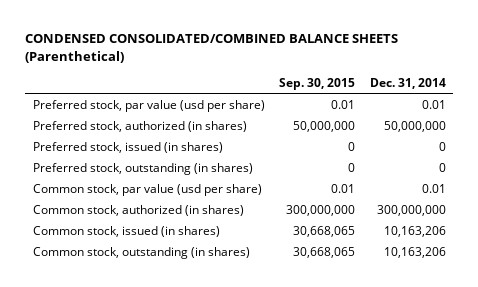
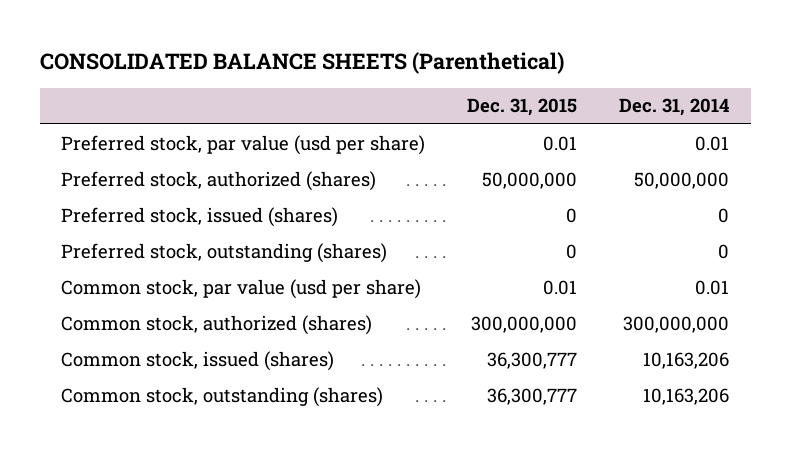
- CONDENSED CONSOLIDATED/COMBINED BALANCE SHEETS (Parenthetical)
+ CONSOLIDATED BALANCE SHEETS (Parenthetical)
- | Sep. 30, 2015 | Dec. 31, 2014
+ | Dec. 31, 2015 | Dec. 31, 2014
- Preferred stock, authorized (in shares) | 50,000,000 | 50,000,000
- Preferred stock, issued (in shares) | 0 | 0
- Preferred stock, outstanding (in shares) | 0 | 0
+ Preferred stock, authorized (shares) | 50,000,000 | 50,000,000
+ Preferred stock, issued (shares) | 0 | 0
+ Preferred stock, outstanding (shares) | 0 | 0
- Common stock, authorized (in shares) | 300,000,000 | 300,000,000
- Common stock, issued (in shares) | 30,668,065 | 10,163,206
- Common stock, outstanding (in shares) | 30,668,065 | 10,163,206
+ Common stock, authorized (shares) | 300,000,000 | 300,000,000
+ Common stock, issued (shares) | 36,300,777 | 10,163,206
+ Common stock, outstanding (shares) | 36,300,777 | 10,163,206

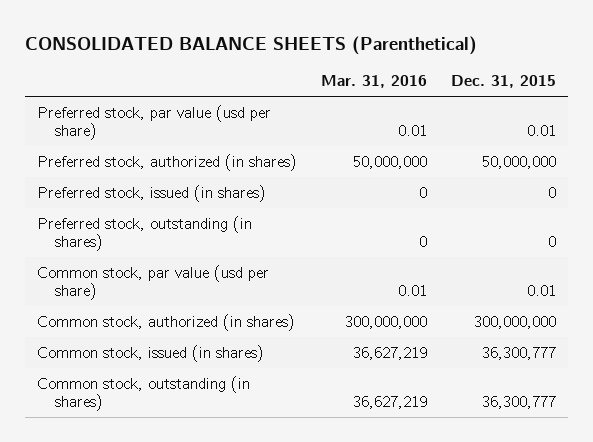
- | Dec. 31, 2015 | Dec. 31, 2014
+ | Mar. 31, 2016 | Dec. 31, 2015
- Preferred stock, authorized (shares) | 50,000,000 | 50,000,000
- Preferred stock, issued (shares) | 0 | 0
- Preferred stock, outstanding (shares) | 0 | 0
+ Preferred stock, authorized (in shares) | 50,000,000 | 50,000,000
+ Preferred stock, issued (in shares) | 0 | 0
+ Preferred stock, outstanding (in shares) | 0 | 0
- Common stock, authorized (shares) | 300,000,000 | 300,000,000
- Common stock, issued (shares) | 36,300,777 | 10,163,206
- Common stock, outstanding (shares) | 36,300,777 | 10,163,206
+ Common stock, authorized (in shares) | 300,000,000 | 300,000,000
+ Common stock, issued (in shares) | 36,627,219 | 36,300,777
+ Common stock, outstanding (in shares) | 36,627,219 | 36,300,777

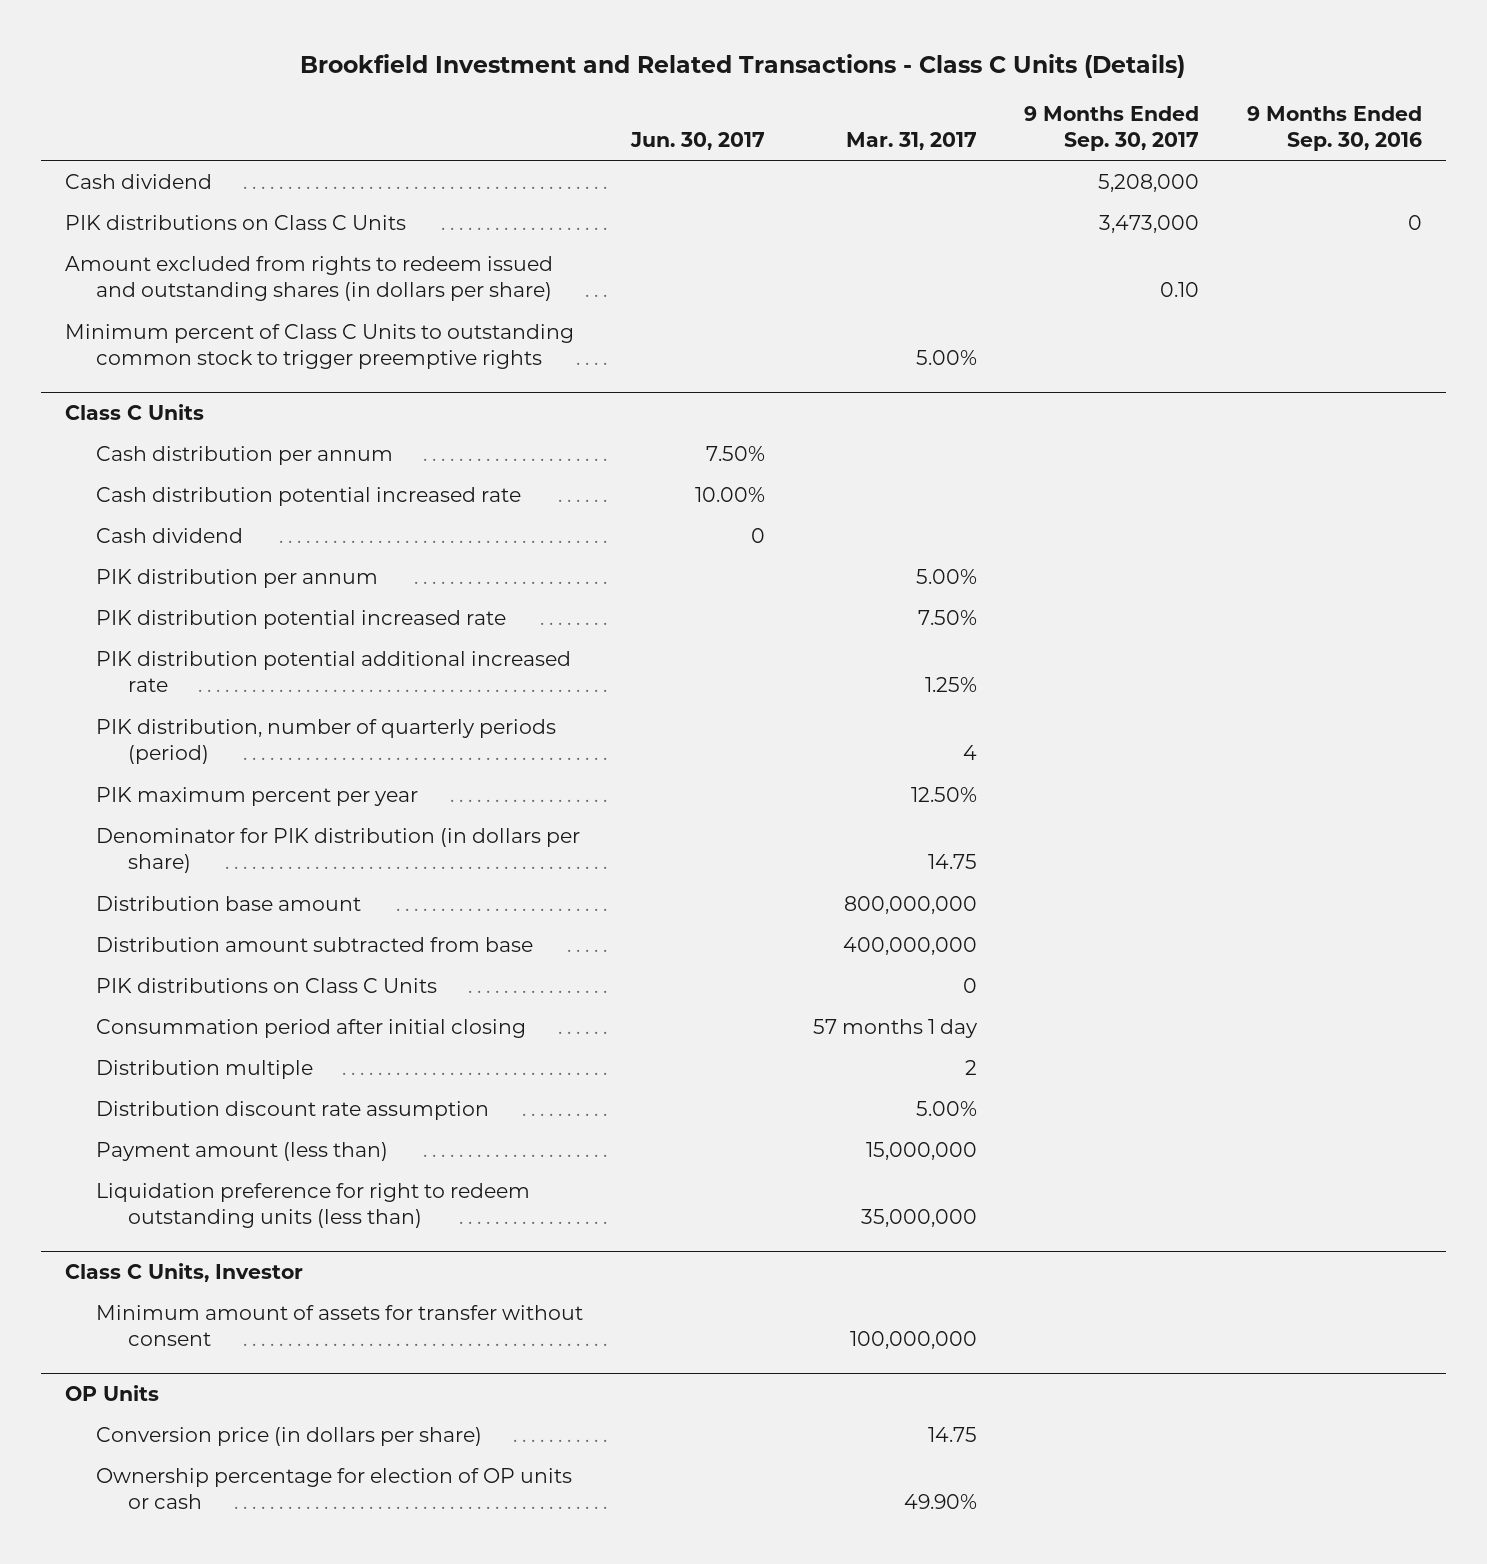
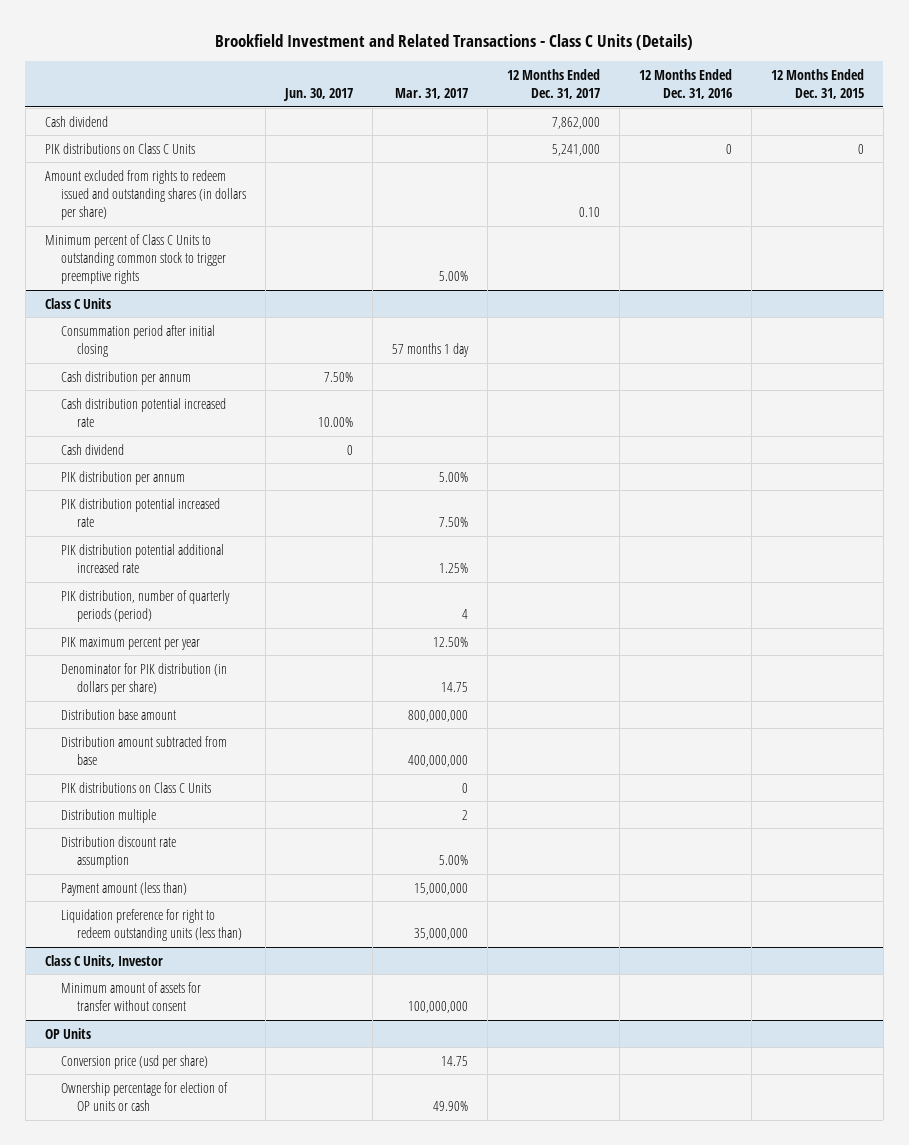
- | Jun. 30, 2017 | Mar. 31, 2017 | 9 Months Ended Sep. 30, 2017 | 9 Months Ended Sep. 30, 2016
+ | Jun. 30, 2017 | Mar. 31, 2017 | 12 Months Ended Dec. 31, 2017 | 12 Months Ended Dec. 31, 2016 | 12 Months Ended Dec. 31, 2015
@ Class C Units
moved up: Consummation period after initial closing | | 57 months 1 day | | |
@ OP Units
- Conversion price (in dollars per share) | | 14.75 | |
+ Conversion price (usd per share) | | 14.75 | | |

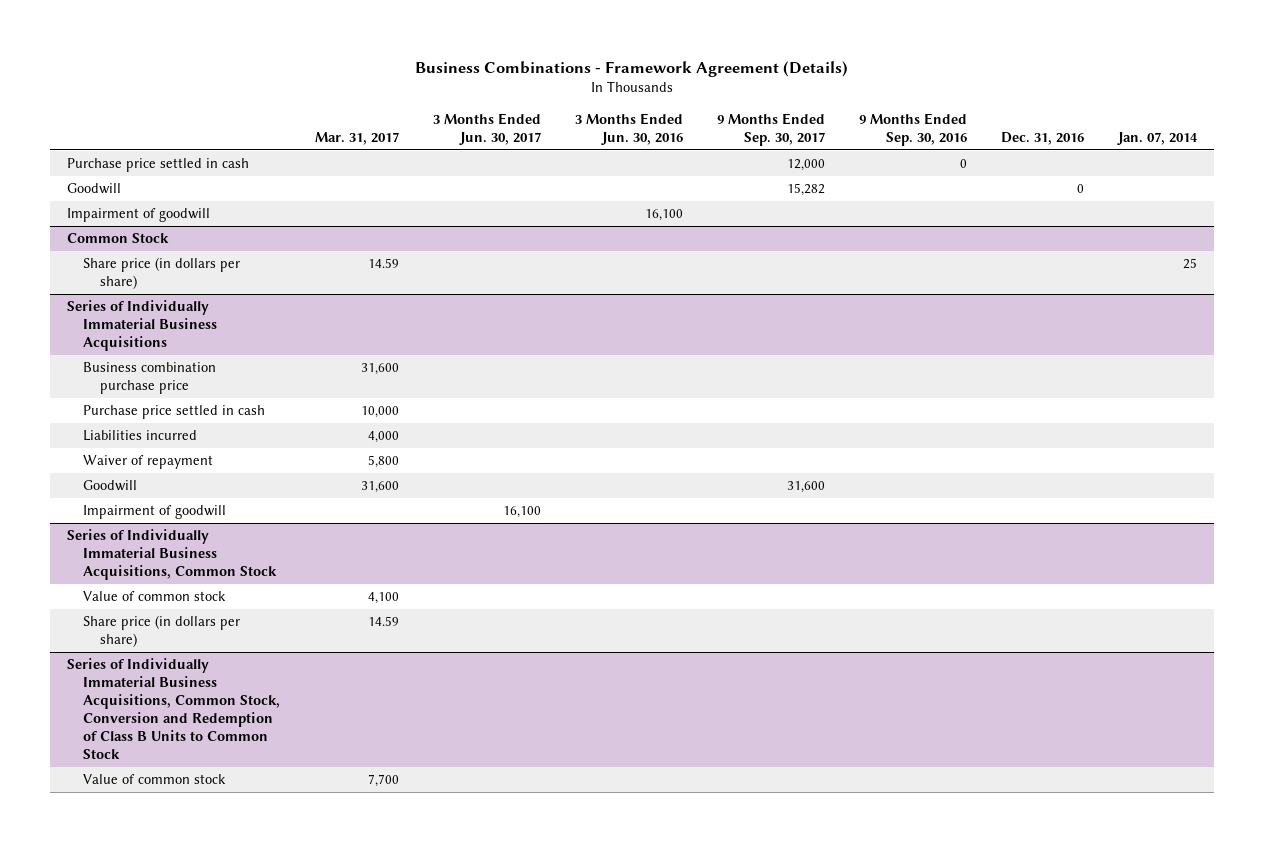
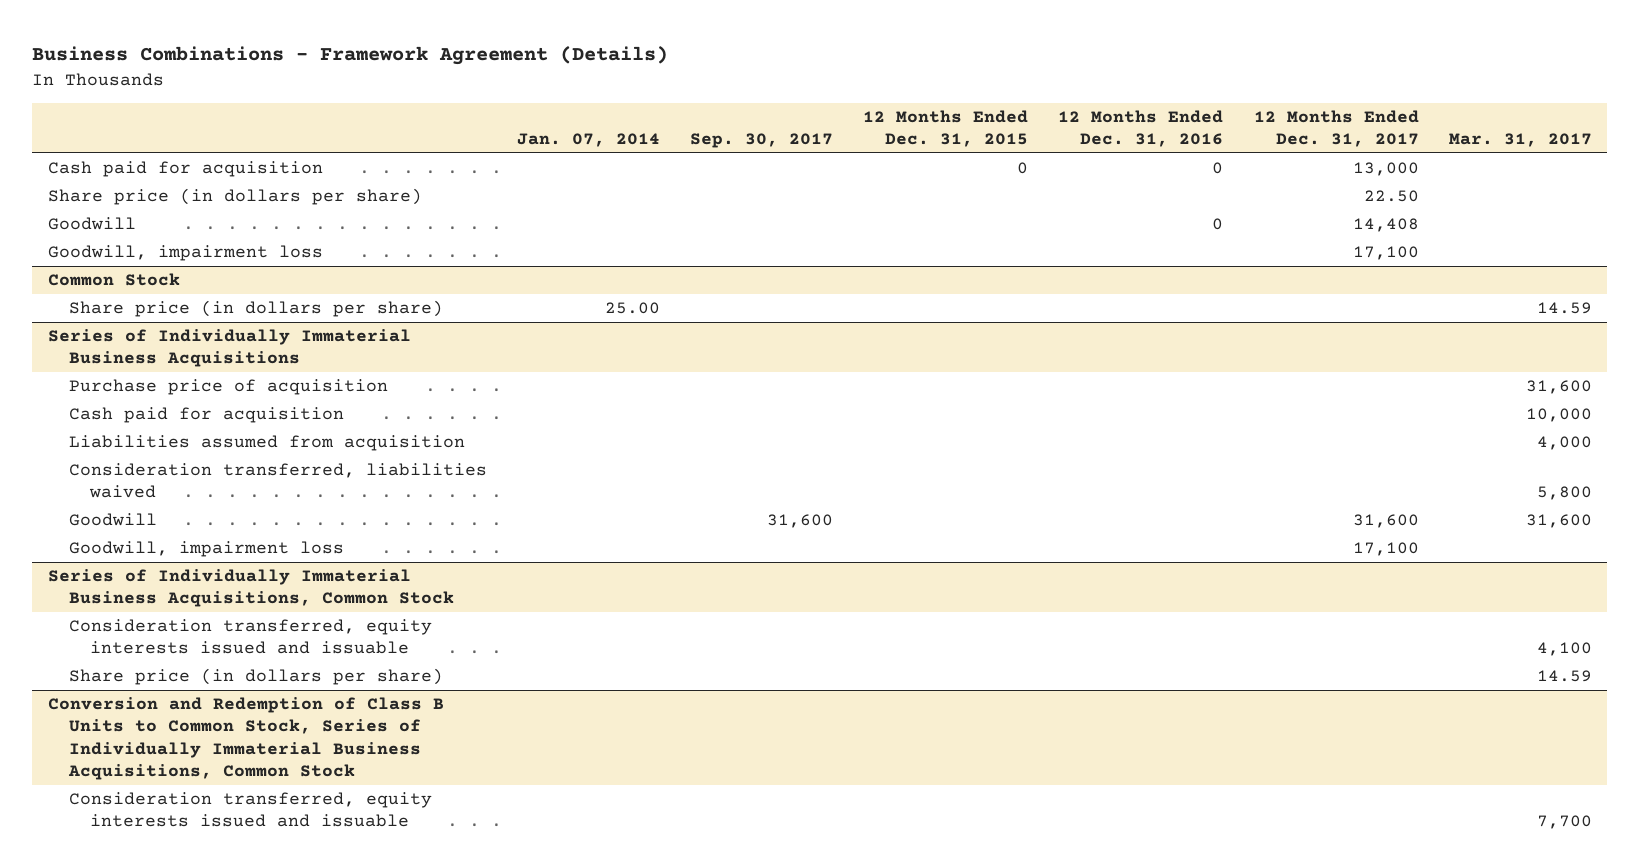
- | Mar. 31, 2017 | 3 Months Ended Jun. 30, 2017 | 3 Months Ended Jun. 30, 2016 | 9 Months Ended Sep. 30, 2017 | 9 Months Ended Sep. 30, 2016 | Dec. 31, 2016 | Jan. 07, 2014
+ | Jan. 07, 2014 | Sep. 30, 2017 | 12 Months Ended Dec. 31, 2015 | 12 Months Ended Dec. 31, 2016 | 12 Months Ended Dec. 31, 2017 | Mar. 31, 2017
- Purchase price settled in cash | | | | 12,000 | 0 | |
+ Cash paid for acquisition | | | 0 | 0 | 13,000 |
+ Share price (in dollars per share) | | | | | 22.50 |
- Impairment of goodwill | | | 16,100 | | | |
+ Goodwill, impairment loss | | | | | 17,100 |
@ Common Stock
- Share price (in dollars per share) | 14.59 | | | | | | 25
+ Share price (in dollars per share) | 25.00 | | | | | 14.59
@ Series of Individually Immaterial Business Acquisitions
- Business combination purchase price | 31,600 | | | | | |
- Purchase price settled in cash | 10,000 | | | | | |
- Liabilities incurred | 4,000 | | | | | |
- Waiver of repayment | 5,800 | | | | | |
+ Purchase price of acquisition | | | | | | 31,600
+ Cash paid for acquisition | | | | | | 10,000
+ Liabilities assumed from acquisition | | | | | | 4,000
+ Consideration transferred, liabilities waived | | | | | | 5,800
- Impairment of goodwill | | 16,100 | | | | |
+ Goodwill, impairment loss | | | | | 17,100 |
@ Series of Individually Immaterial Business Acquisitions, Common Stock
- Value of common stock | 4,100 | | | | | |
+ Consideration transferred, equity interests issued and issuable | | | | | | 4,100
- Series of Individually Immaterial Business Acquisitions, Common Stock, Conversion and Redemption of Class B Units to Common Stock
- Value of common stock | 7,700 | | | | | |
+ Conversion and Redemption of Class B Units to Common Stock, Series of Individually Immaterial Business Acquisitions, Common Stock
+ Consideration transferred, equity interests issued and issuable | | | | | | 7,700

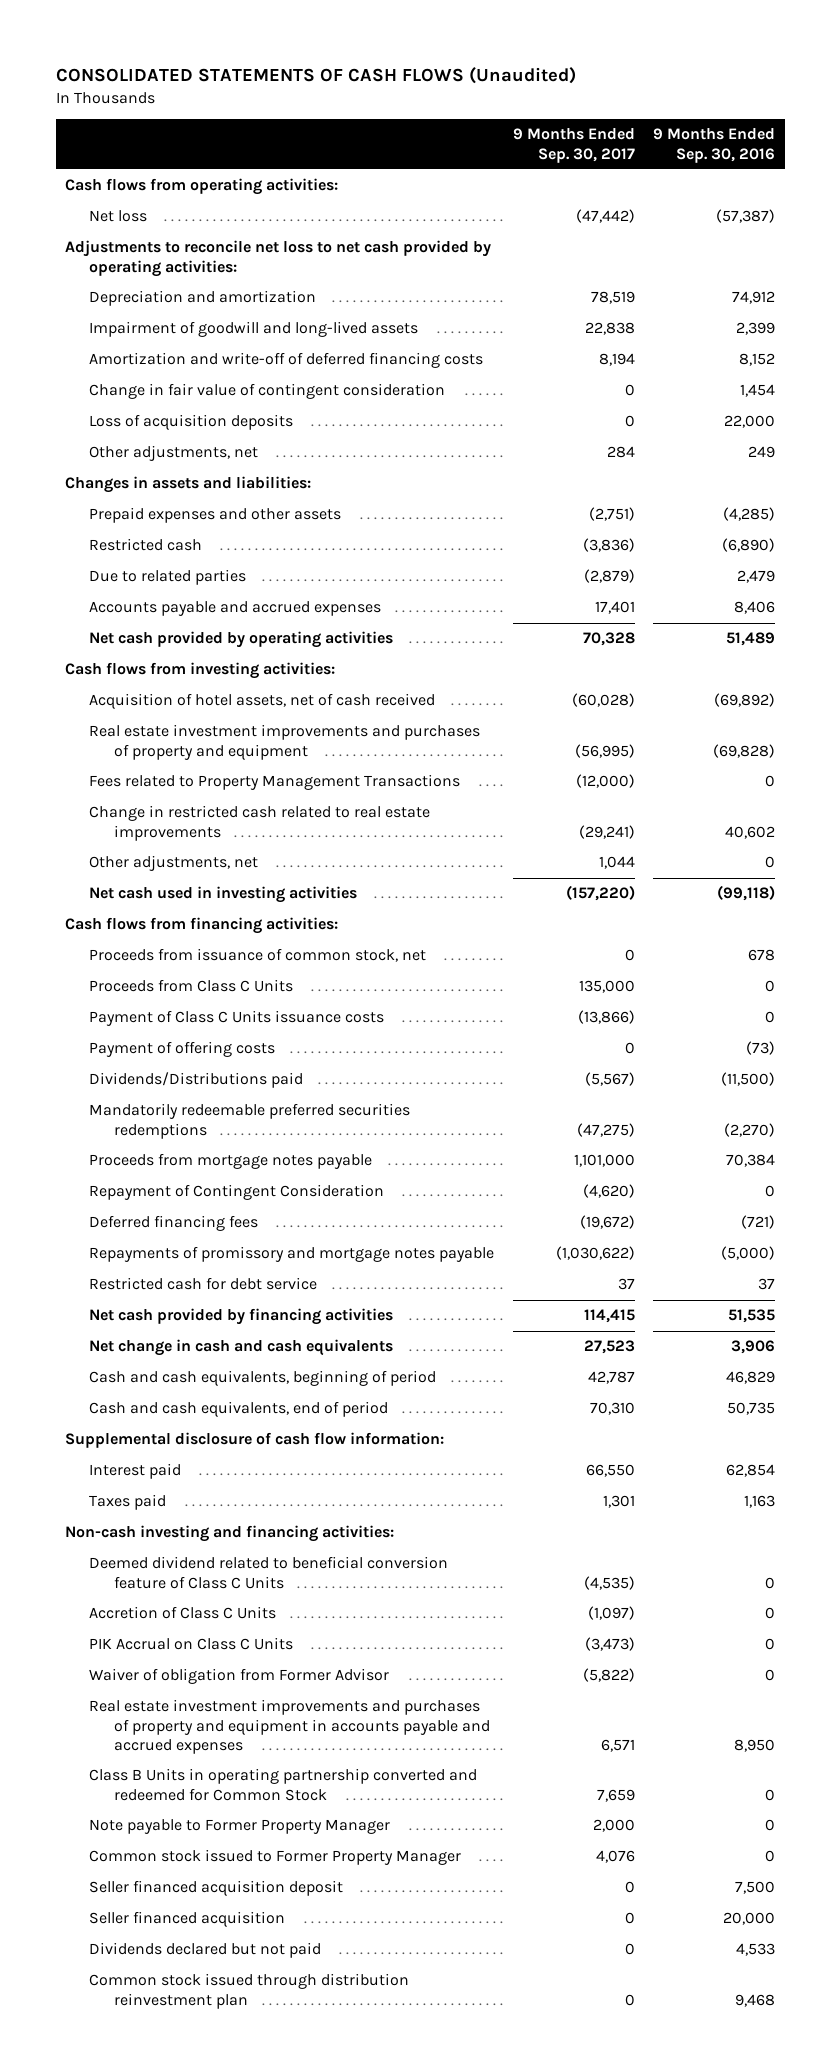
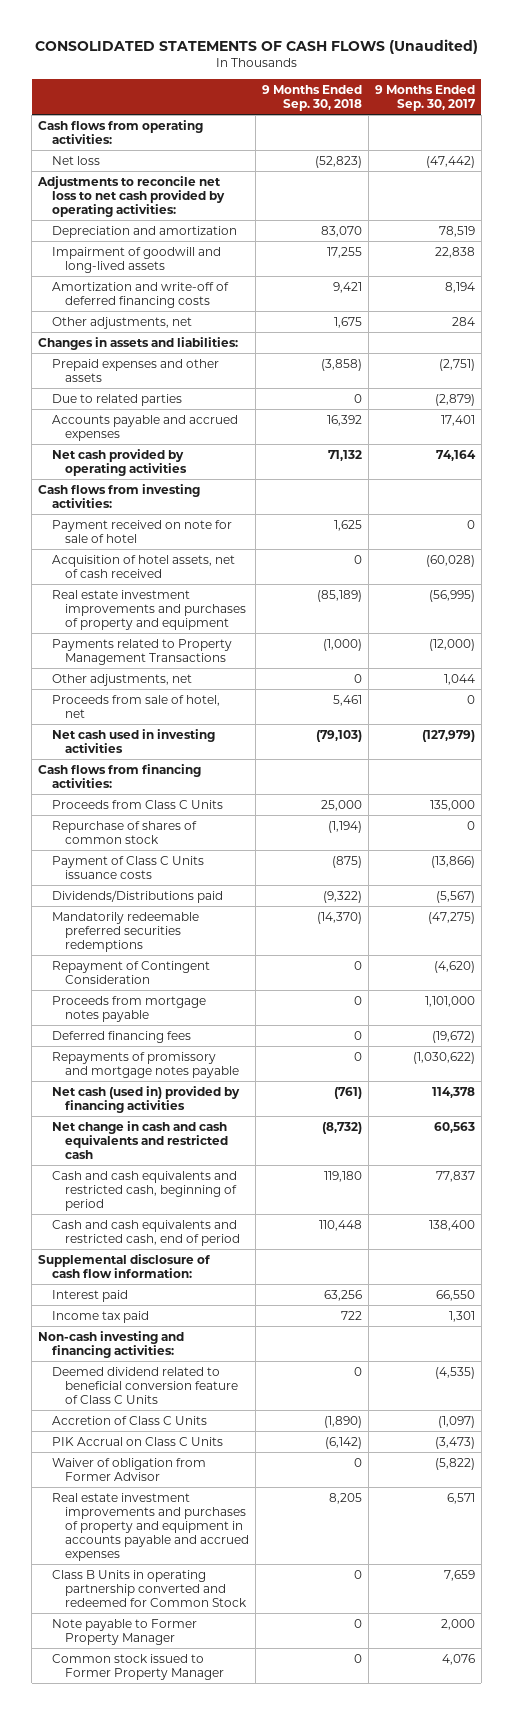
- | 9 Months Ended Sep. 30, 2017 | 9 Months Ended Sep. 30, 2016
+ | 9 Months Ended Sep. 30, 2018 | 9 Months Ended Sep. 30, 2017
- Change in fair value of contingent consideration | 0 | 1,454
- Loss of acquisition deposits | 0 | 22,000
- Restricted cash | (3,836) | (6,890)
- Net cash provided by operating activities | 70,328 | 51,489
+ Net cash provided by operating activities | 71,132 | 74,164
+ Payment received on note for sale of hotel | 1,625 | 0
- Fees related to Property Management Transactions | (12,000) | 0
- Change in restricted cash related to real estate improvements | (29,241) | 40,602
+ Payments related to Property Management Transactions | (1,000) | (12,000)
- Net cash used in investing activities | (157,220) | (99,118)
+ Proceeds from sale of hotel, net | 5,461 | 0
+ Net cash used in investing activities | (79,103) | (127,979)
- Proceeds from issuance of common stock, net | 0 | 678
+ Repurchase of shares of common stock | (1,194) | 0
- Payment of offering costs | 0 | (73)
moved down: Proceeds from mortgage notes payable | 0 | 1,101,000
- Restricted cash for debt service | 37 | 37
- Net cash provided by financing activities | 114,415 | 51,535
- Net change in cash and cash equivalents | 27,523 | 3,906
- Cash and cash equivalents, beginning of period | 42,787 | 46,829
- Cash and cash equivalents, end of period | 70,310 | 50,735
+ Net cash (used in) provided by financing activities | (761) | 114,378
+ Net change in cash and cash equivalents and restricted cash | (8,732) | 60,563
+ Cash and cash equivalents and restricted cash, beginning of period | 119,180 | 77,837
+ Cash and cash equivalents and restricted cash, end of period | 110,448 | 138,400
- Taxes paid | 1,301 | 1,163
+ Income tax paid | 722 | 1,301
- Seller financed acquisition deposit | 0 | 7,500
- Seller financed acquisition | 0 | 20,000
- Dividends declared but not paid | 0 | 4,533
- Common stock issued through distribution reinvestment plan | 0 | 9,468

